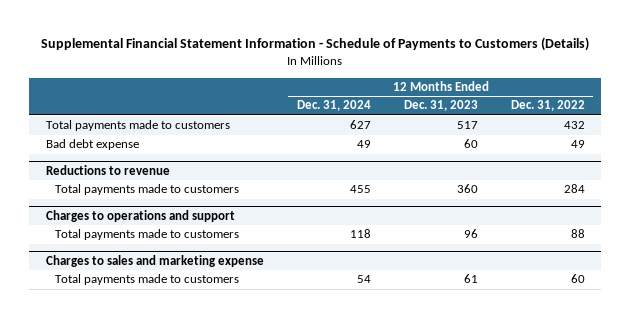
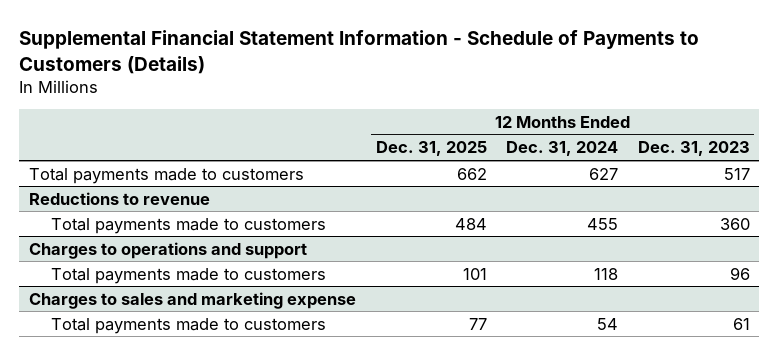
- | 12 Months Ended Dec. 31, 2024 | 12 Months Ended Dec. 31, 2023 | 12 Months Ended Dec. 31, 2022
+ | 12 Months Ended Dec. 31, 2025 | 12 Months Ended Dec. 31, 2024 | 12 Months Ended Dec. 31, 2023
- Bad debt expense | 49 | 60 | 49

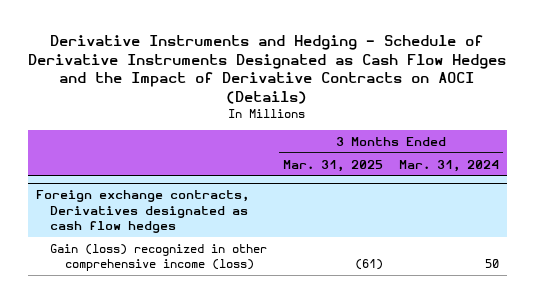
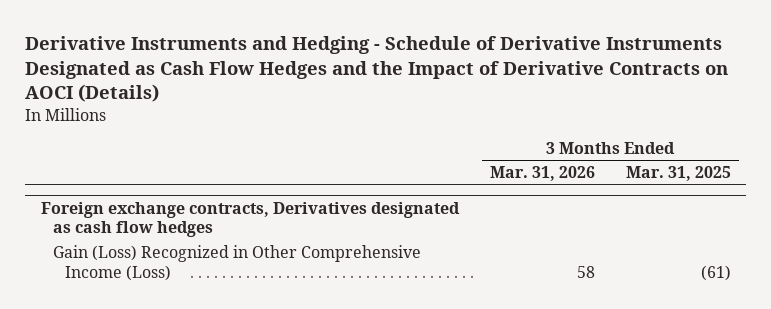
- | 3 Months Ended Mar. 31, 2025 | 3 Months Ended Mar. 31, 2024
+ | 3 Months Ended Mar. 31, 2026 | 3 Months Ended Mar. 31, 2025
@ Foreign exchange contracts, Derivatives designated as cash flow hedges
- Gain (loss) recognized in other comprehensive income (loss) | (61) | 50
+ Gain (Loss) Recognized in Other Comprehensive Income (Loss) | 58 | (61)

